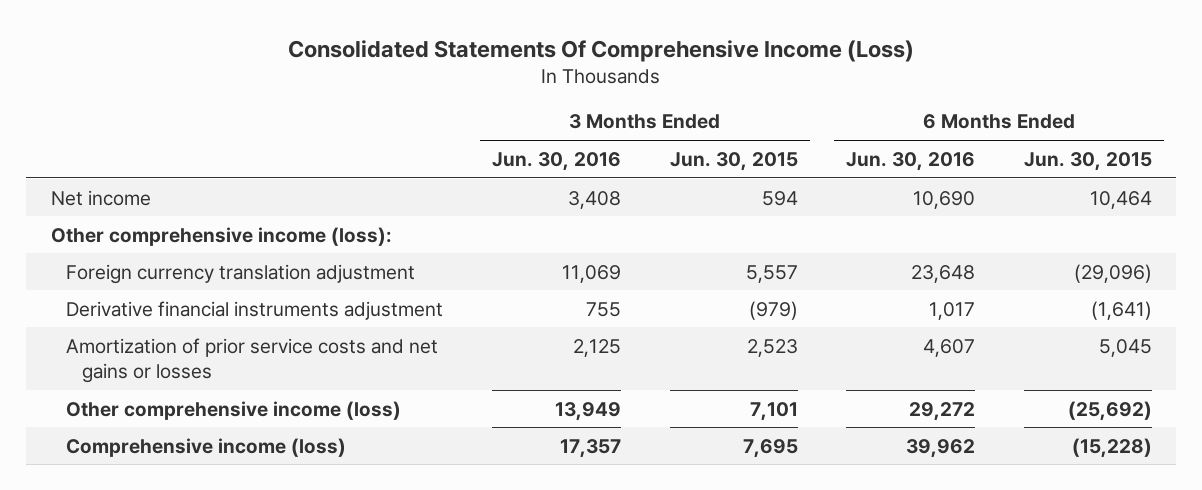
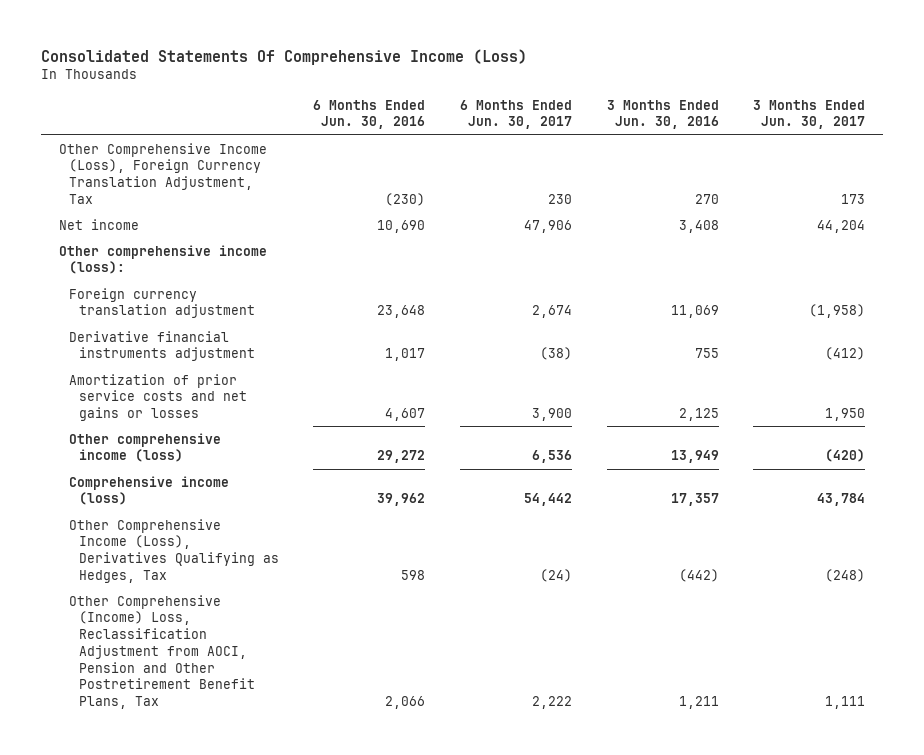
- | 3 Months Ended Jun. 30, 2016 | 3 Months Ended Jun. 30, 2015 | 6 Months Ended Jun. 30, 2016 | 6 Months Ended Jun. 30, 2015
+ | 6 Months Ended Jun. 30, 2016 | 6 Months Ended Jun. 30, 2017 | 3 Months Ended Jun. 30, 2016 | 3 Months Ended Jun. 30, 2017
+ Other Comprehensive Income (Loss), Foreign Currency Translation Adjustment, Tax | (230) | 230 | 270 | 173
+ Other Comprehensive Income (Loss), Derivatives Qualifying as Hedges, Tax | 598 | (24) | (442) | (248)
+ Other Comprehensive (Income) Loss, Reclassification Adjustment from AOCI, Pension and Other Postretirement Benefit Plans, Tax | 2,066 | 2,222 | 1,211 | 1,111

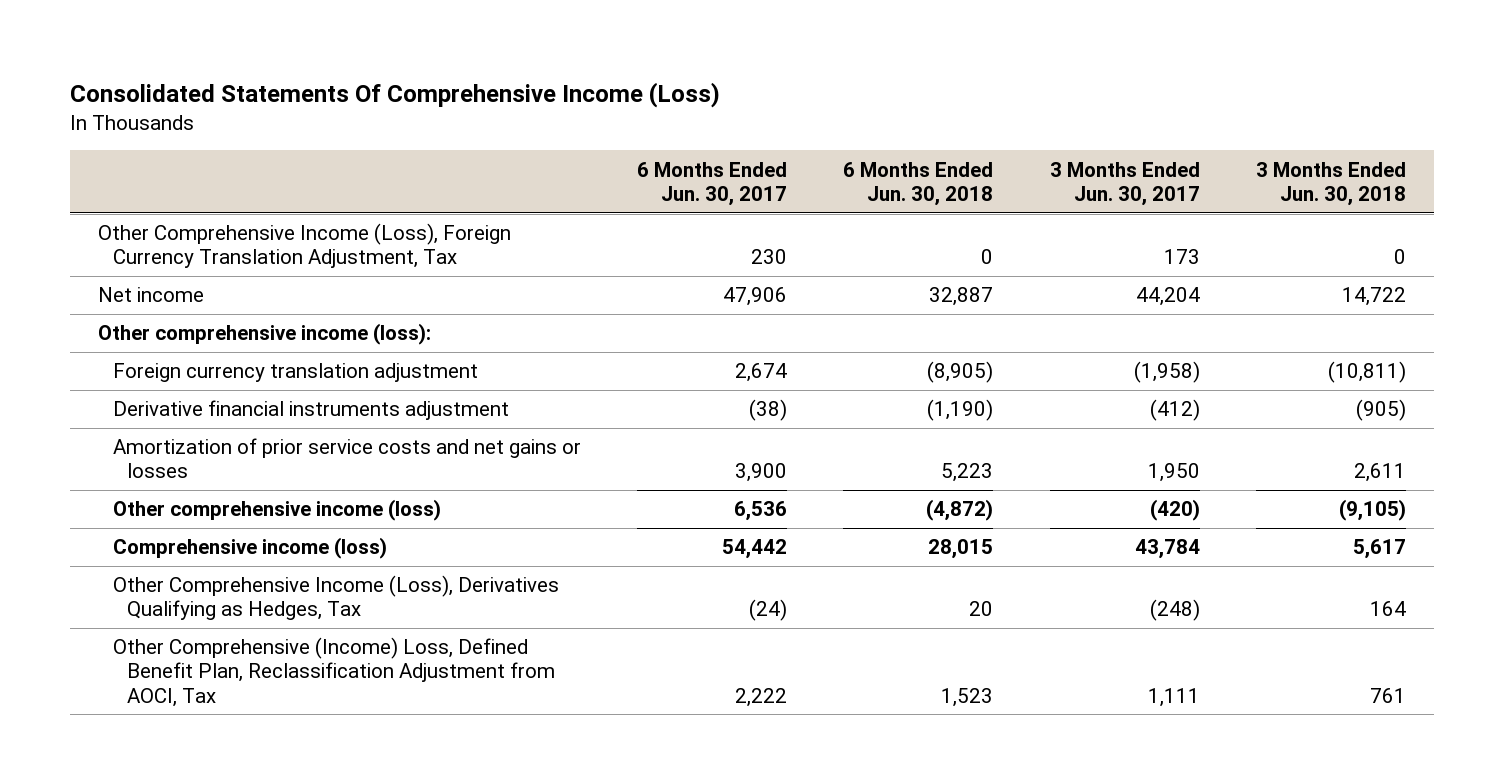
- | 6 Months Ended Jun. 30, 2016 | 6 Months Ended Jun. 30, 2017 | 3 Months Ended Jun. 30, 2016 | 3 Months Ended Jun. 30, 2017
+ | 6 Months Ended Jun. 30, 2017 | 6 Months Ended Jun. 30, 2018 | 3 Months Ended Jun. 30, 2017 | 3 Months Ended Jun. 30, 2018
- Other Comprehensive (Income) Loss, Reclassification Adjustment from AOCI, Pension and Other Postretirement Benefit Plans, Tax | 2,066 | 2,222 | 1,211 | 1,111
+ Other Comprehensive (Income) Loss, Defined Benefit Plan, Reclassification Adjustment from AOCI, Tax | 2,222 | 1,523 | 1,111 | 761

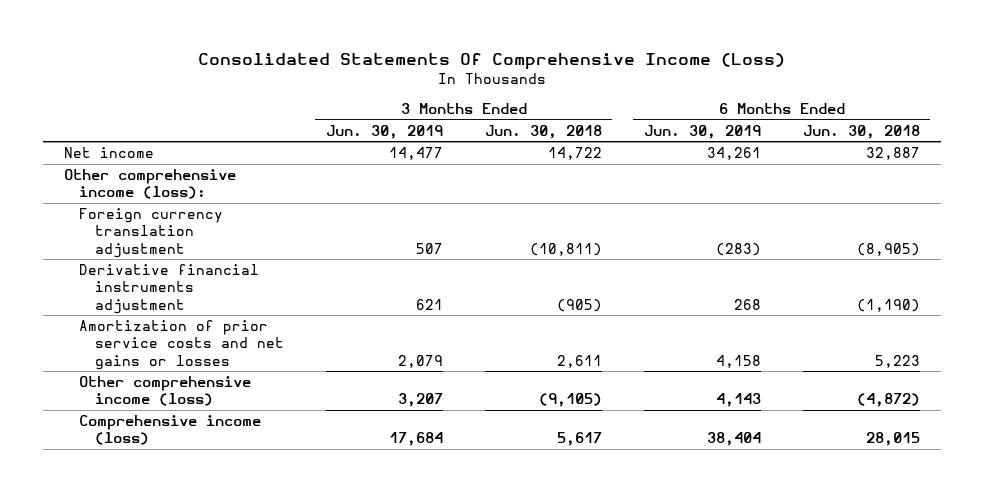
- | 6 Months Ended Jun. 30, 2017 | 6 Months Ended Jun. 30, 2018 | 3 Months Ended Jun. 30, 2017 | 3 Months Ended Jun. 30, 2018
+ | 3 Months Ended Jun. 30, 2019 | 3 Months Ended Jun. 30, 2018 | 6 Months Ended Jun. 30, 2019 | 6 Months Ended Jun. 30, 2018
- Other Comprehensive Income (Loss), Foreign Currency Translation Adjustment, Tax | 230 | 0 | 173 | 0
- Other Comprehensive Income (Loss), Derivatives Qualifying as Hedges, Tax | (24) | 20 | (248) | 164
- Other Comprehensive (Income) Loss, Defined Benefit Plan, Reclassification Adjustment from AOCI, Tax | 2,222 | 1,523 | 1,111 | 761

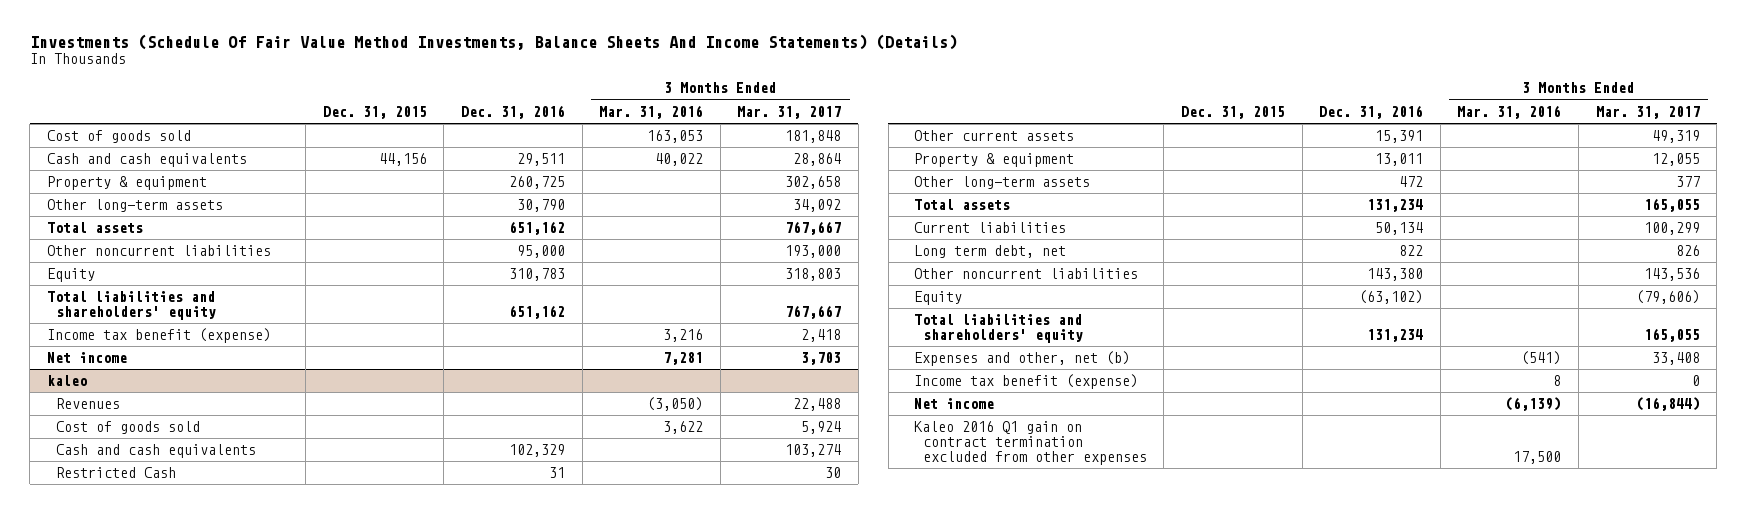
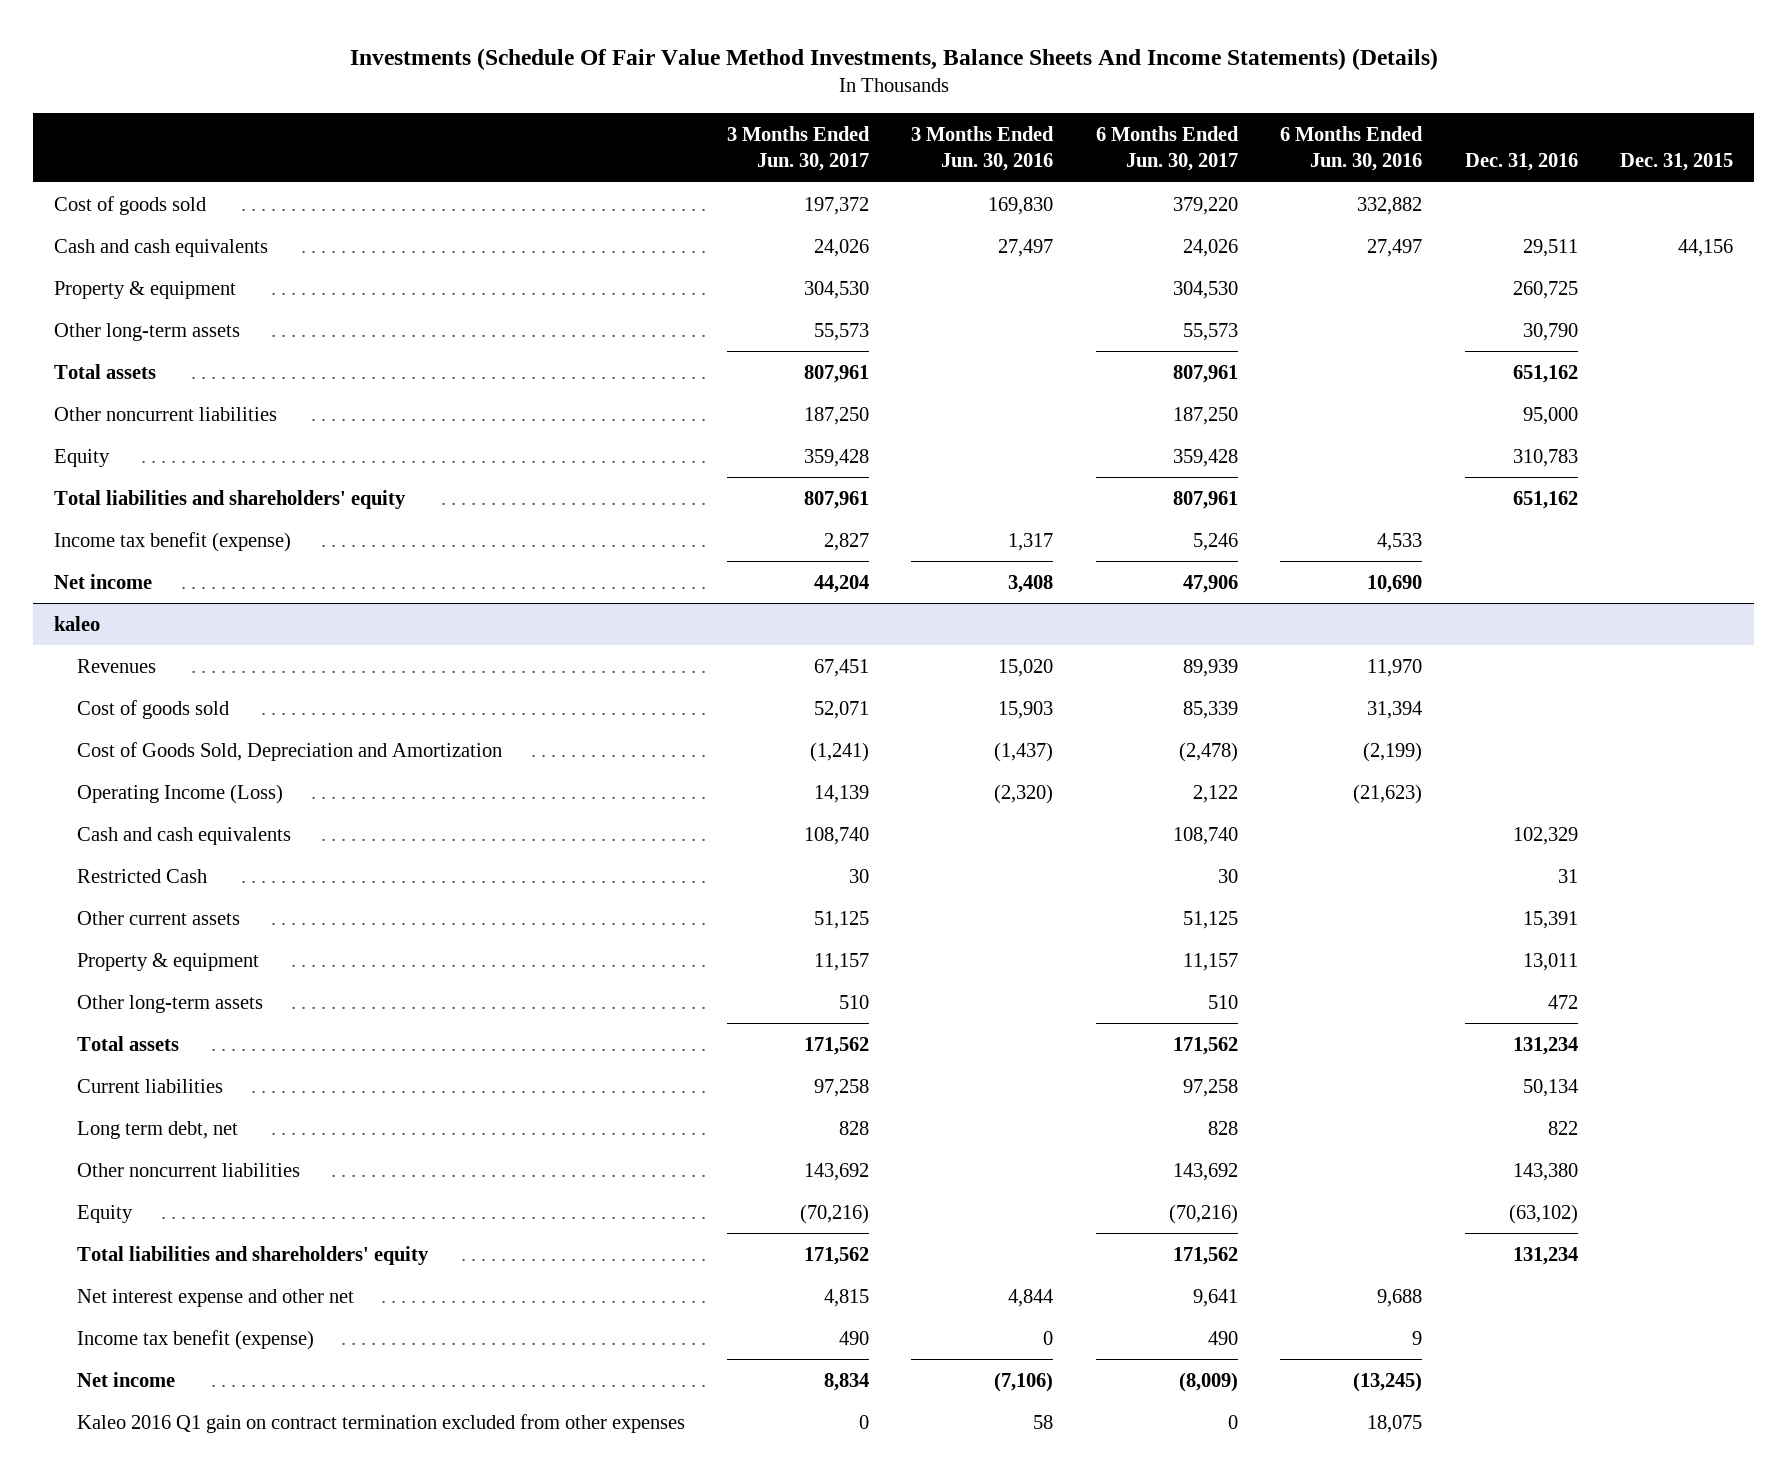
- | Dec. 31, 2015 | Dec. 31, 2016 | 3 Months Ended Mar. 31, 2016 | 3 Months Ended Mar. 31, 2017
+ | 3 Months Ended Jun. 30, 2017 | 3 Months Ended Jun. 30, 2016 | 6 Months Ended Jun. 30, 2017 | 6 Months Ended Jun. 30, 2016 | Dec. 31, 2016 | Dec. 31, 2015
@ kaleo
+ Cost of Goods Sold, Depreciation and Amortization | (1,241) | (1,437) | (2,478) | (2,199) | |
+ Operating Income (Loss) | 14,139 | (2,320) | 2,122 | (21,623) | |
- Expenses and other, net (b) | | | (541) | 33,408
+ Net interest expense and other net | 4,815 | 4,844 | 9,641 | 9,688 | |

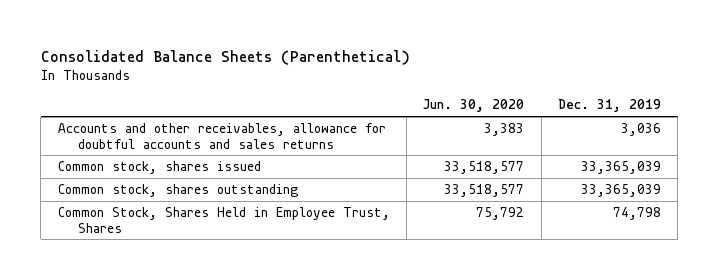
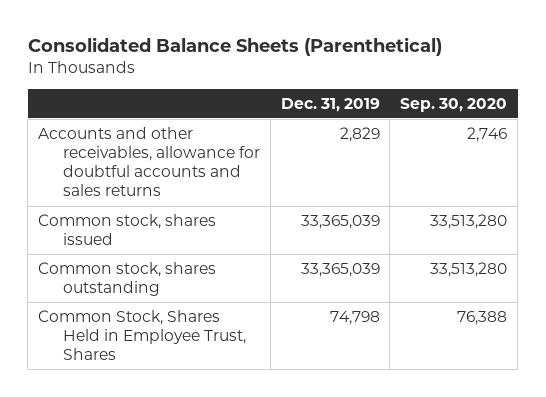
- | Jun. 30, 2020 | Dec. 31, 2019
+ | Dec. 31, 2019 | Sep. 30, 2020
- Accounts and other receivables, allowance for doubtful accounts and sales returns | 3,383 | 3,036
+ Accounts and other receivables, allowance for doubtful accounts and sales returns | 2,829 | 2,746

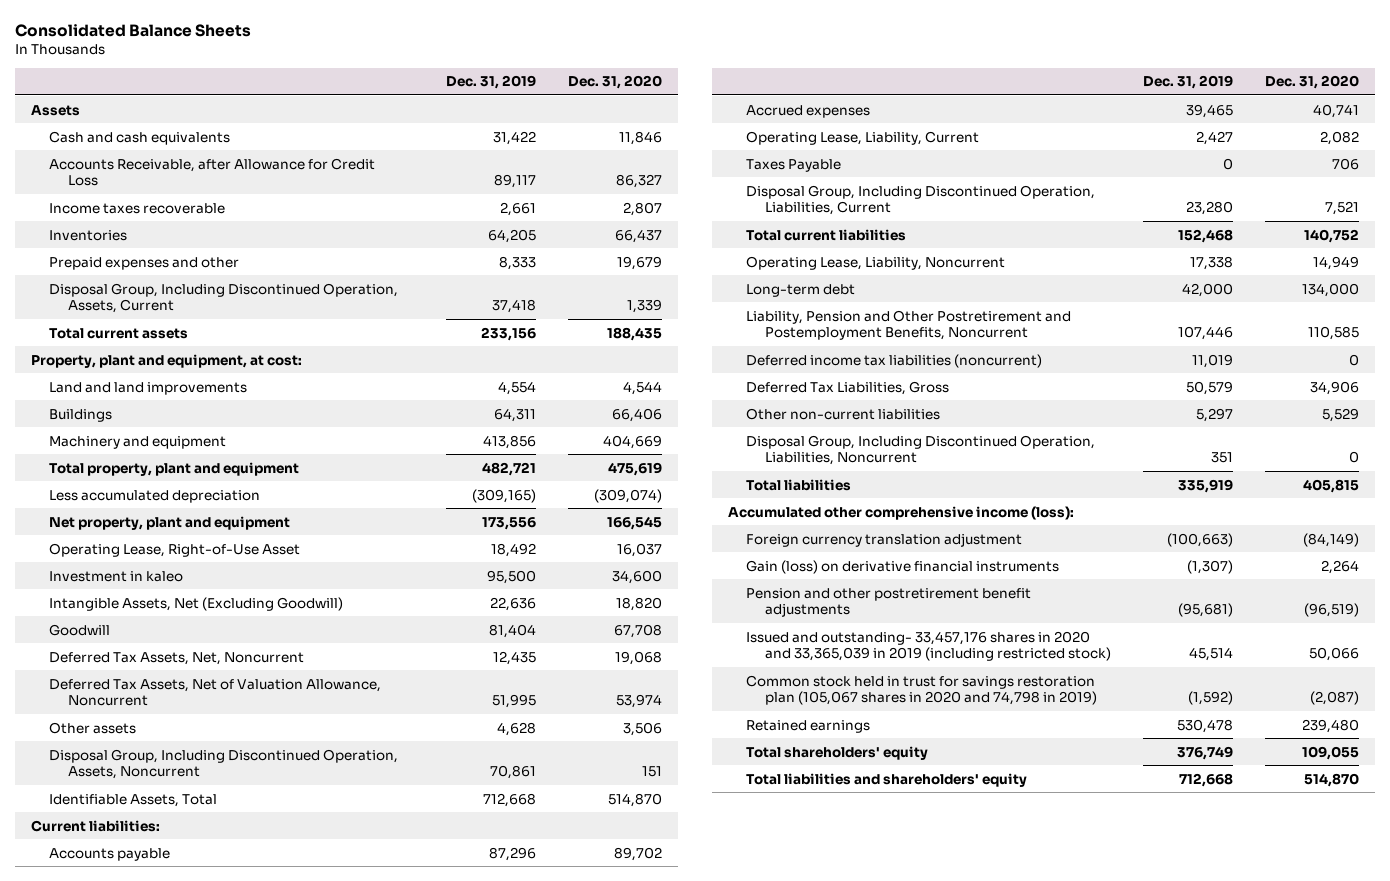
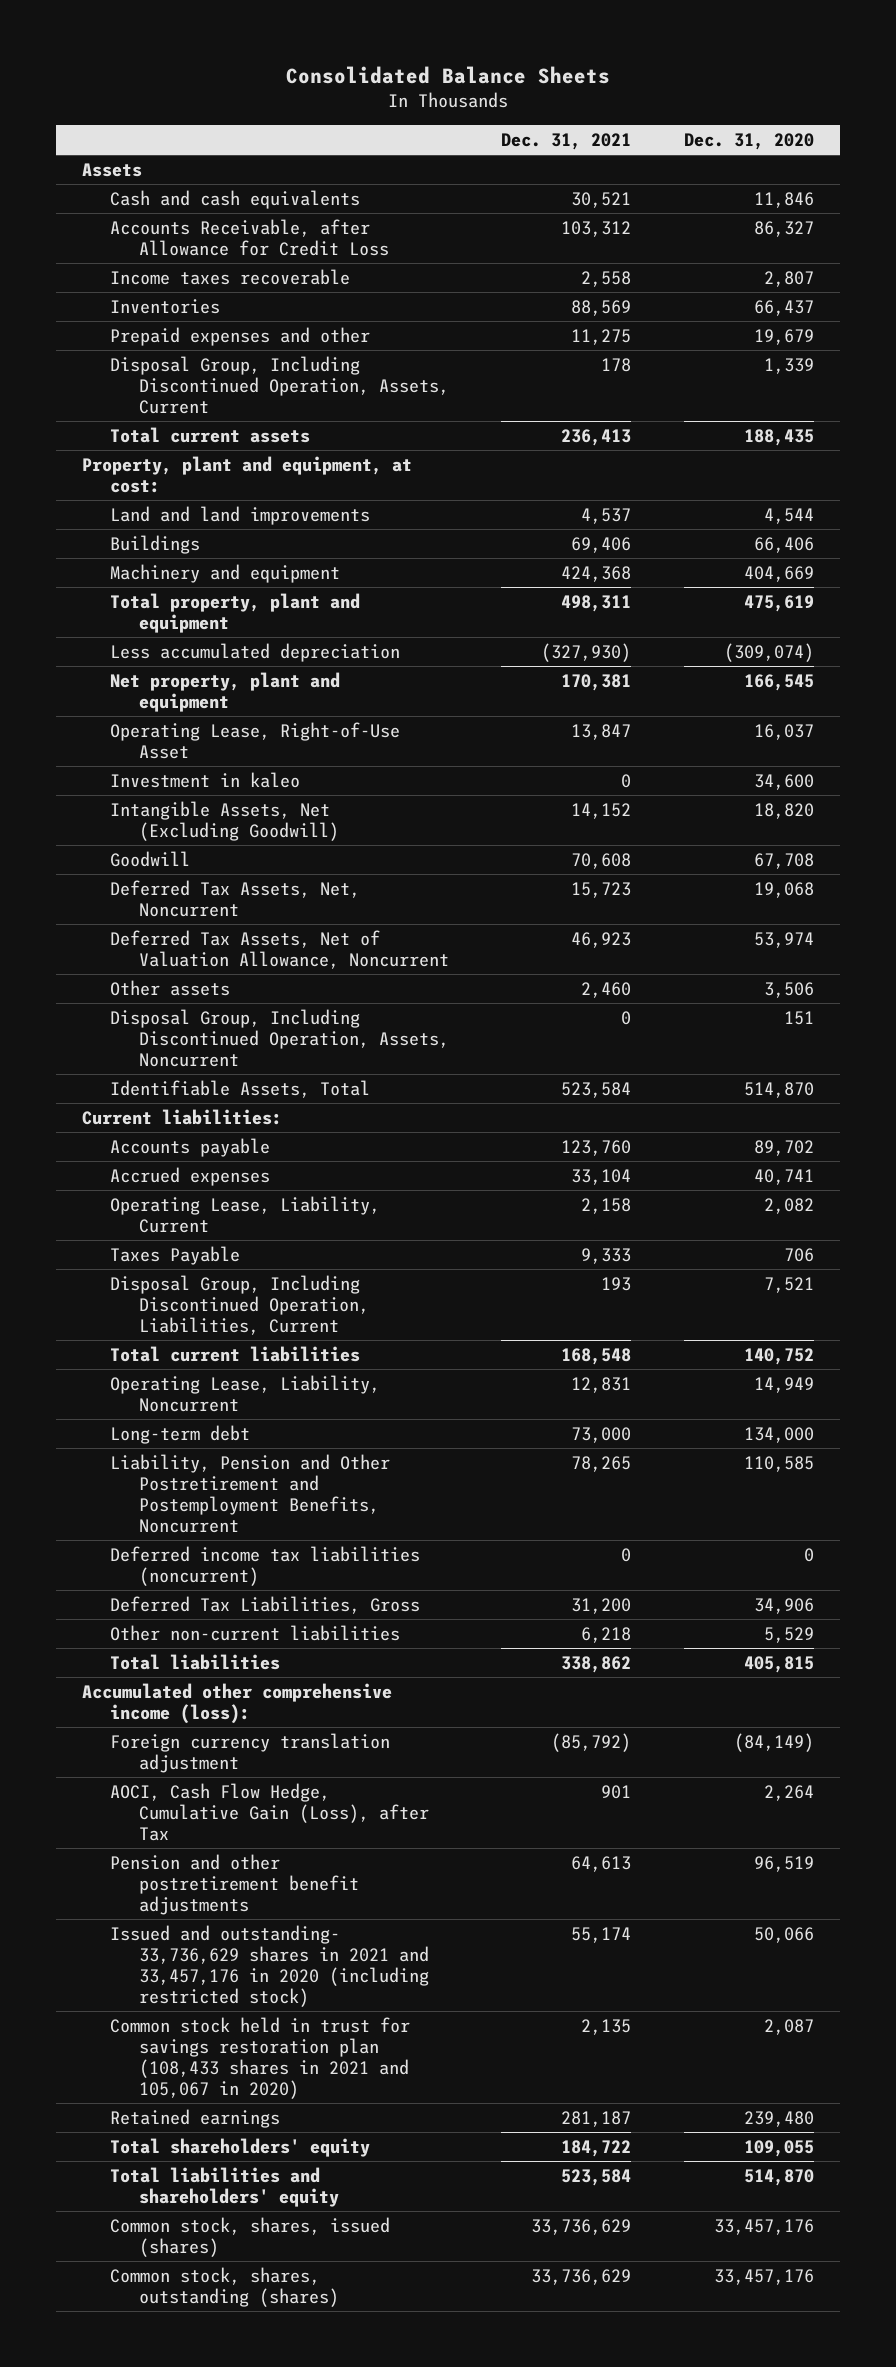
- | Dec. 31, 2019 | Dec. 31, 2020
+ | Dec. 31, 2021 | Dec. 31, 2020
- Disposal Group, Including Discontinued Operation, Liabilities, Noncurrent | 351 | 0
- Gain (loss) on derivative financial instruments | (1,307) | 2,264
- Pension and other postretirement benefit adjustments | (95,681) | (96,519)
- Issued and outstanding- 33,457,176 shares in 2020 and 33,365,039 in 2019 (including restricted stock) | 45,514 | 50,066
- Common stock held in trust for savings restoration plan (105,067 shares in 2020 and 74,798 in 2019) | (1,592) | (2,087)
+ AOCI, Cash Flow Hedge, Cumulative Gain (Loss), after Tax | 901 | 2,264
+ Pension and other postretirement benefit adjustments | 64,613 | 96,519
+ Issued and outstanding- 33,736,629 shares in 2021 and 33,457,176 in 2020 (including restricted stock) | 55,174 | 50,066
+ Common stock held in trust for savings restoration plan (108,433 shares in 2021 and 105,067 in 2020) | 2,135 | 2,087
+ Common stock, shares, issued (shares) | 33,736,629 | 33,457,176
+ Common stock, shares, outstanding (shares) | 33,736,629 | 33,457,176

